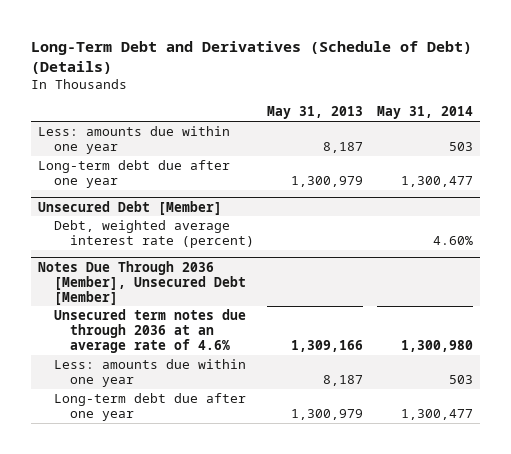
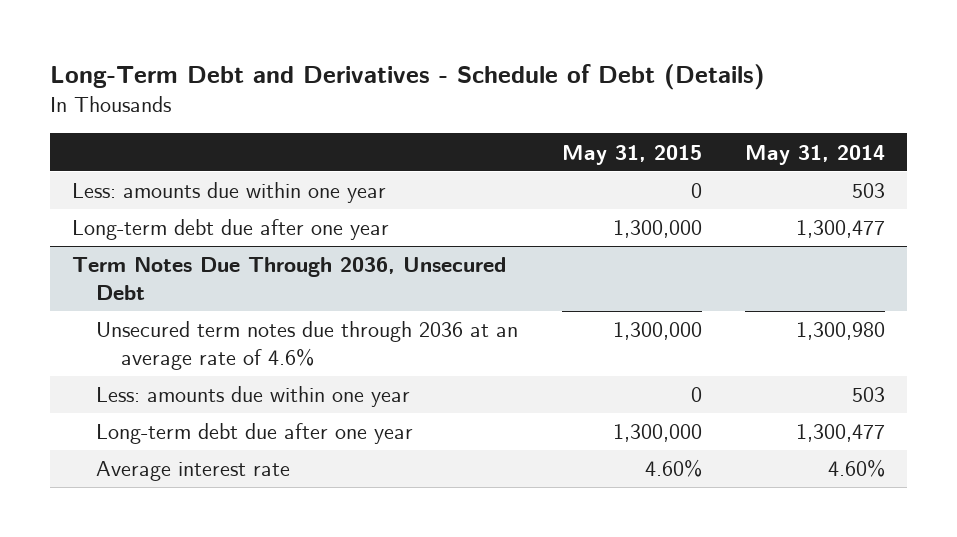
- Long-Term Debt and Derivatives (Schedule of Debt) (Details)
+ Long-Term Debt and Derivatives - Schedule of Debt (Details)
- | May 31, 2013 | May 31, 2014
+ | May 31, 2015 | May 31, 2014
- Unsecured Debt [Member]
- Debt, weighted average interest rate (percent) | | 4.60%
- Notes Due Through 2036 [Member], Unsecured Debt [Member]
+ Term Notes Due Through 2036, Unsecured Debt
+ Average interest rate | 4.60% | 4.60%

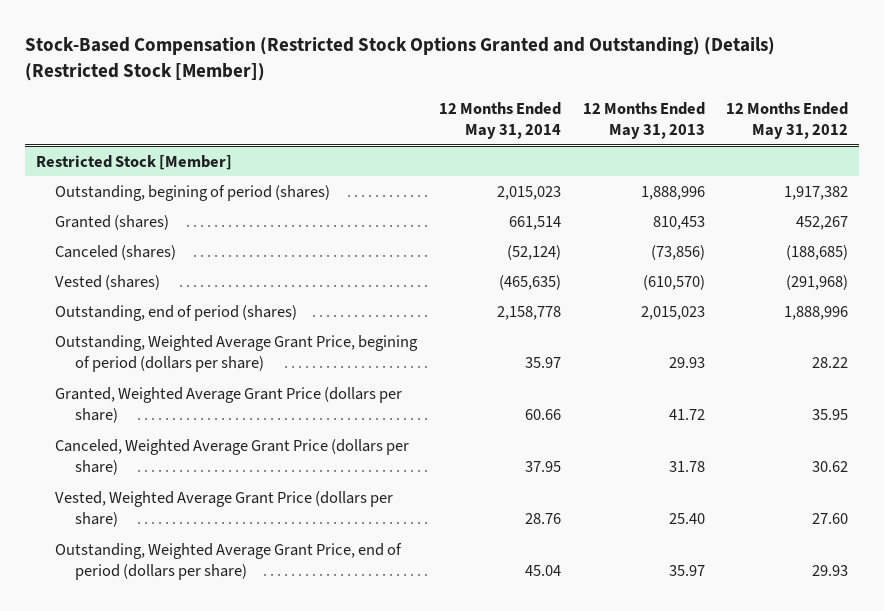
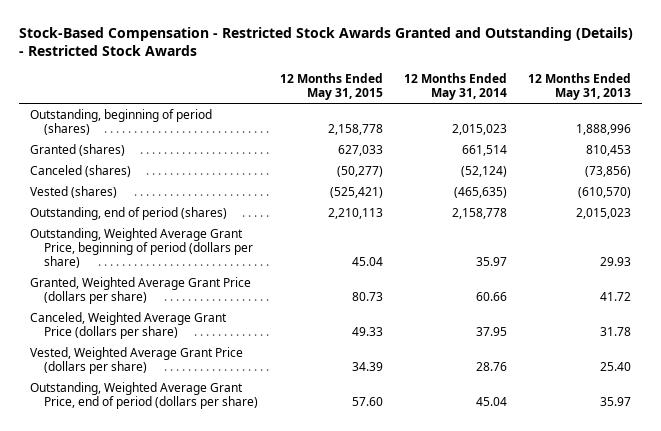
- Stock-Based Compensation (Restricted Stock Options Granted and Outstanding) (Details) (Restricted Stock [Member])
+ Stock-Based Compensation - Restricted Stock Awards Granted and Outstanding (Details) - Restricted Stock Awards
- | 12 Months Ended May 31, 2014 | 12 Months Ended May 31, 2013 | 12 Months Ended May 31, 2012
+ | 12 Months Ended May 31, 2015 | 12 Months Ended May 31, 2014 | 12 Months Ended May 31, 2013
- Restricted Stock [Member]
- Outstanding, begining of period (shares) | 2,015,023 | 1,888,996 | 1,917,382
+ Outstanding, beginning of period (shares) | 2,158,778 | 2,015,023 | 1,888,996
- Outstanding, Weighted Average Grant Price, begining of period (dollars per share) | 35.97 | 29.93 | 28.22
+ Outstanding, Weighted Average Grant Price, beginning of period (dollars per share) | 45.04 | 35.97 | 29.93

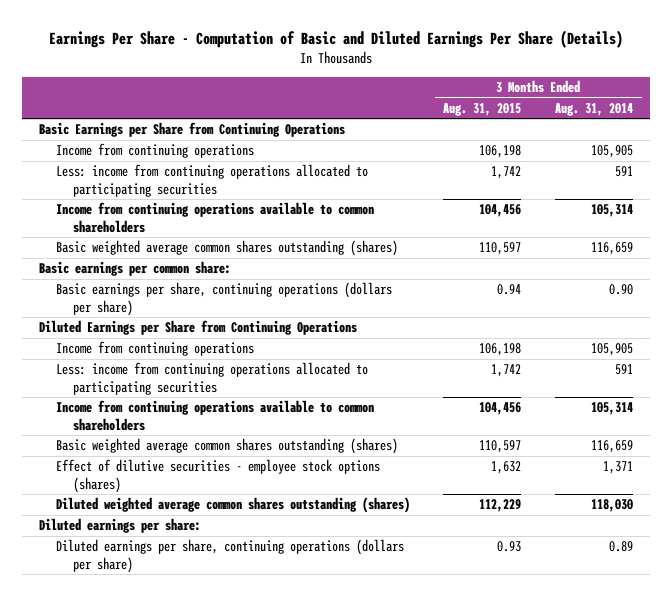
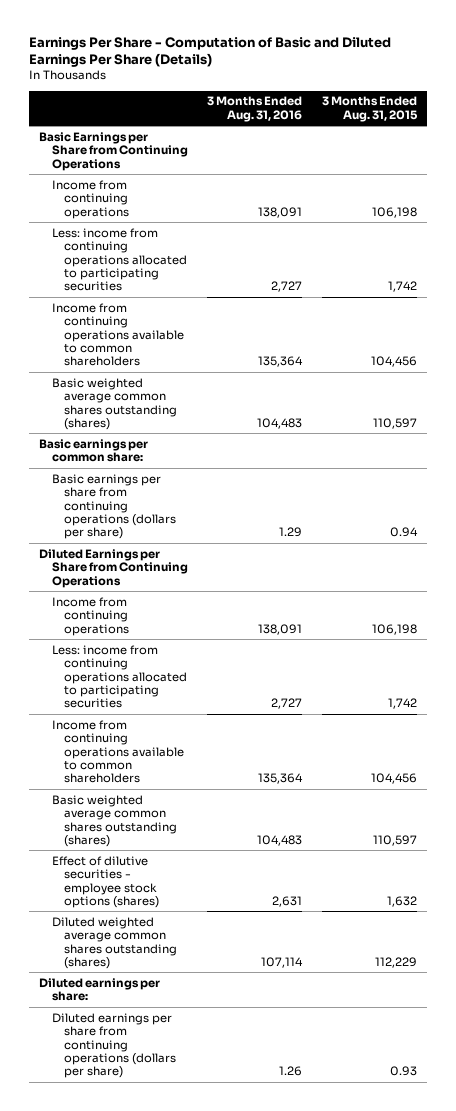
- | 3 Months Ended Aug. 31, 2015 | 3 Months Ended Aug. 31, 2014
+ | 3 Months Ended Aug. 31, 2016 | 3 Months Ended Aug. 31, 2015
- Basic earnings per share, continuing operations (dollars per share) | 0.94 | 0.90
+ Basic earnings per share from continuing operations (dollars per share) | 1.29 | 0.94
- Diluted earnings per share, continuing operations (dollars per share) | 0.93 | 0.89
+ Diluted earnings per share from continuing operations (dollars per share) | 1.26 | 0.93

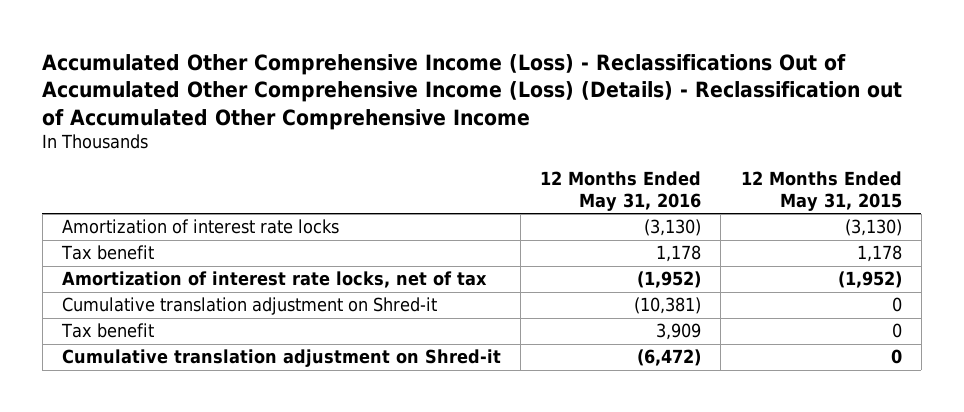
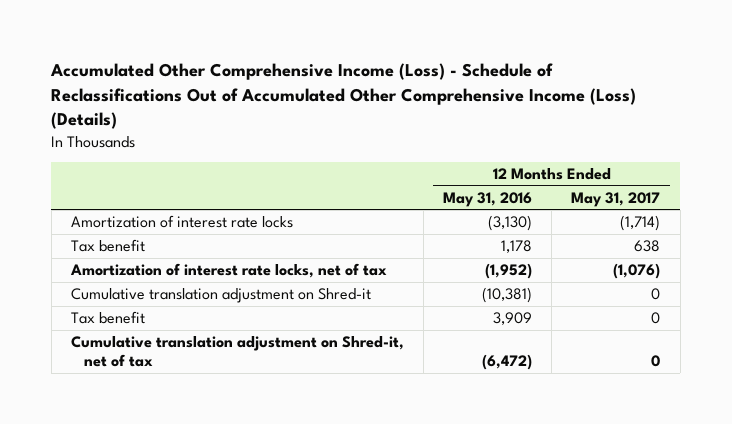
- Accumulated Other Comprehensive Income (Loss) - Reclassifications Out of Accumulated Other Comprehensive Income (Loss) (Details) - Reclassification out of Accumulated Other Comprehensive Income
+ Accumulated Other Comprehensive Income (Loss) - Schedule of Reclassifications Out of Accumulated Other Comprehensive Income (Loss) (Details)
- | 12 Months Ended May 31, 2016 | 12 Months Ended May 31, 2015
+ | 12 Months Ended May 31, 2016 | 12 Months Ended May 31, 2017
- Cumulative translation adjustment on Shred-it | (6,472) | 0
+ Cumulative translation adjustment on Shred-it, net of tax | (6,472) | 0

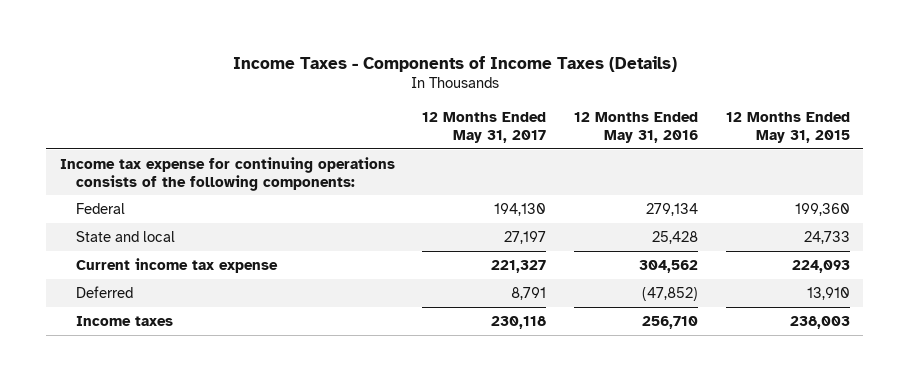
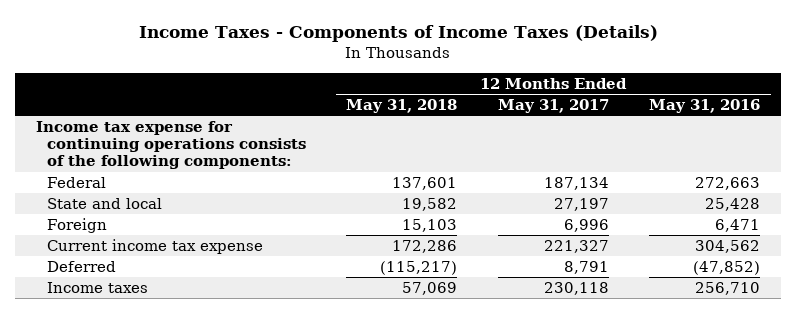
- | 12 Months Ended May 31, 2017 | 12 Months Ended May 31, 2016 | 12 Months Ended May 31, 2015
+ | 12 Months Ended May 31, 2018 | 12 Months Ended May 31, 2017 | 12 Months Ended May 31, 2016
- Federal | 194,130 | 279,134 | 199,360
+ Federal | 137,601 | 187,134 | 272,663
+ Foreign | 15,103 | 6,996 | 6,471

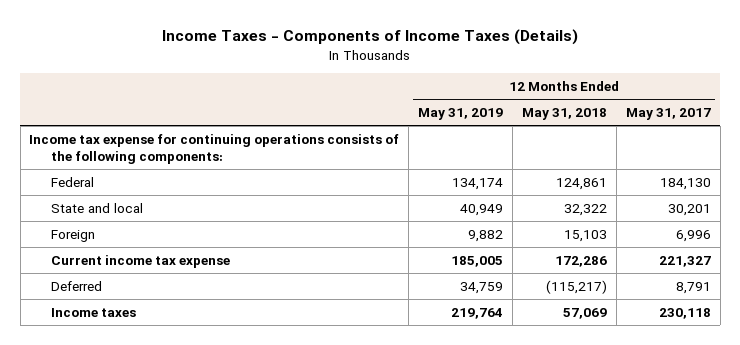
- | 12 Months Ended May 31, 2018 | 12 Months Ended May 31, 2017 | 12 Months Ended May 31, 2016
+ | 12 Months Ended May 31, 2019 | 12 Months Ended May 31, 2018 | 12 Months Ended May 31, 2017
- Federal | 137,601 | 187,134 | 272,663
- State and local | 19,582 | 27,197 | 25,428
+ Federal | 134,174 | 124,861 | 184,130
+ State and local | 40,949 | 32,322 | 30,201

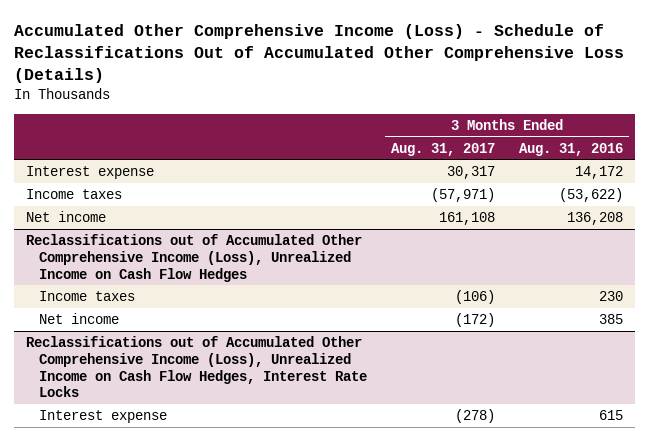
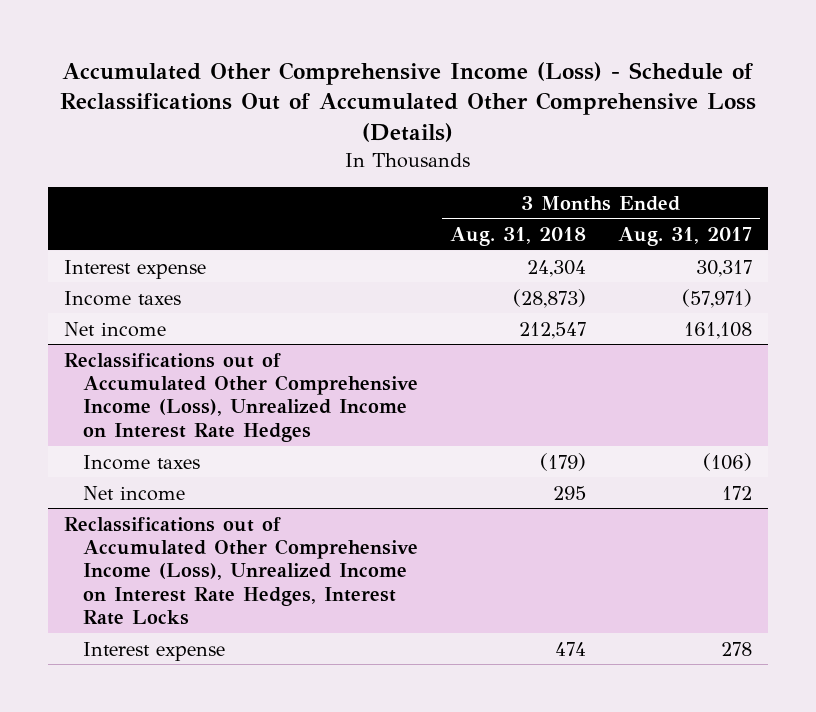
- | 3 Months Ended Aug. 31, 2017 | 3 Months Ended Aug. 31, 2016
+ | 3 Months Ended Aug. 31, 2018 | 3 Months Ended Aug. 31, 2017
- Reclassifications out of Accumulated Other Comprehensive Income (Loss), Unrealized Income on Cash Flow Hedges
+ Reclassifications out of Accumulated Other Comprehensive Income (Loss), Unrealized Income on Interest Rate Hedges
- Net income | (172) | 385
- Reclassifications out of Accumulated Other Comprehensive Income (Loss), Unrealized Income on Cash Flow Hedges, Interest Rate Locks
- Interest expense | (278) | 615
+ Net income | 295 | 172
+ Reclassifications out of Accumulated Other Comprehensive Income (Loss), Unrealized Income on Interest Rate Hedges, Interest Rate Locks
+ Interest expense | 474 | 278

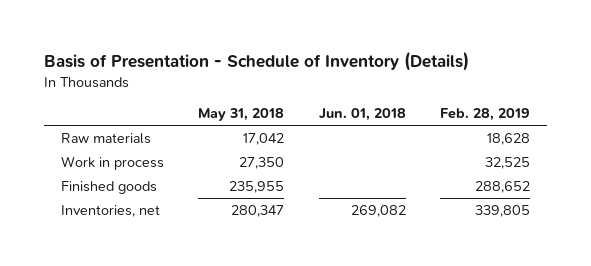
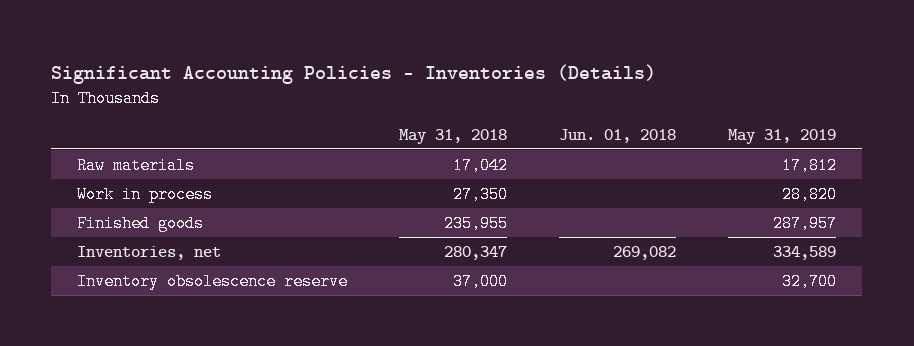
- Basis of Presentation - Schedule of Inventory (Details)
+ Significant Accounting Policies - Inventories (Details)
- | May 31, 2018 | Jun. 01, 2018 | Feb. 28, 2019
+ | May 31, 2018 | Jun. 01, 2018 | May 31, 2019
+ Inventory obsolescence reserve | 37,000 | | 32,700

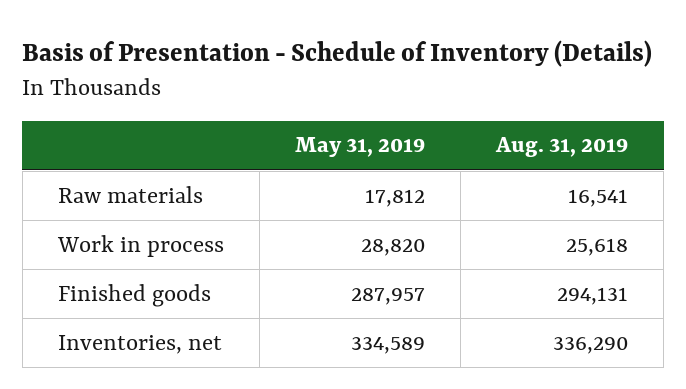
- Significant Accounting Policies - Inventories (Details)
+ Basis of Presentation - Schedule of Inventory (Details)
- | May 31, 2018 | Jun. 01, 2018 | May 31, 2019
+ | May 31, 2019 | Aug. 31, 2019
- Inventory obsolescence reserve | 37,000 | | 32,700

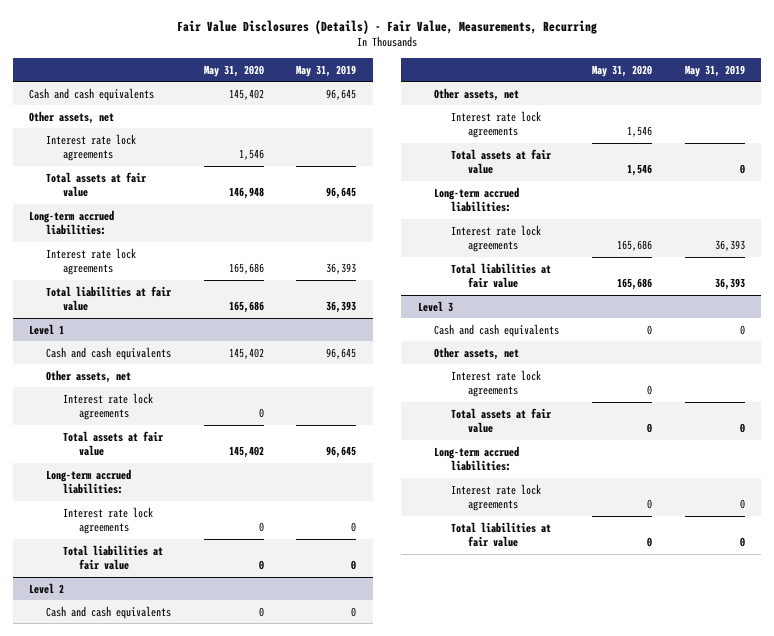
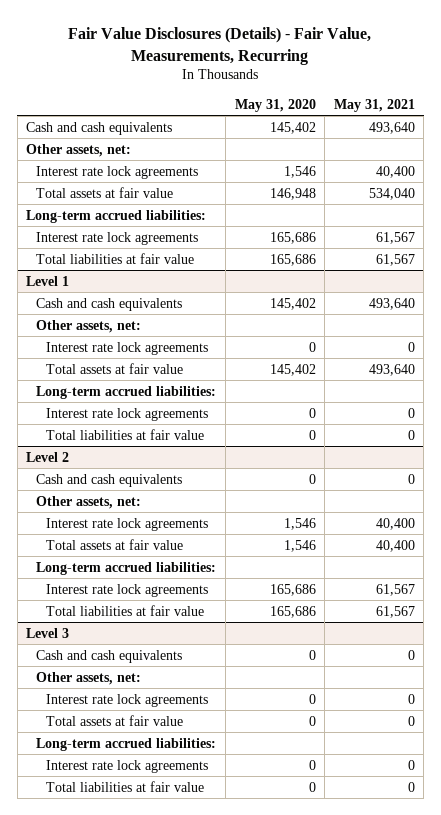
- | May 31, 2020 | May 31, 2019
+ | May 31, 2020 | May 31, 2021
- Other assets, net
+ Other assets, net:
@ Level 1
- Other assets, net
+ Other assets, net:
@ Level 2
- Other assets, net
+ Other assets, net:
@ Level 3
- Other assets, net
+ Other assets, net:

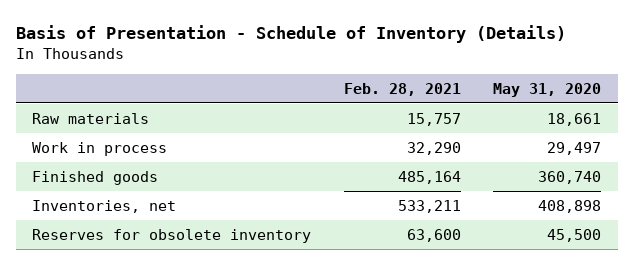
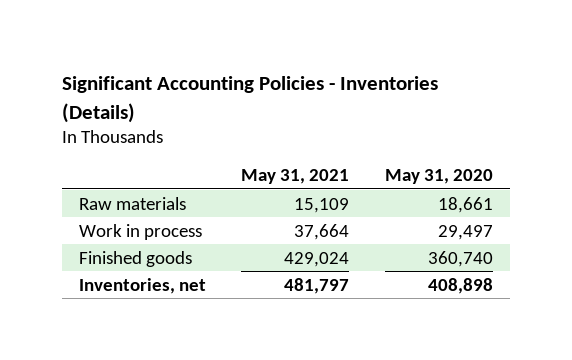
- Basis of Presentation - Schedule of Inventory (Details)
+ Significant Accounting Policies - Inventories (Details)
- | Feb. 28, 2021 | May 31, 2020
+ | May 31, 2021 | May 31, 2020
- Reserves for obsolete inventory | 63,600 | 45,500

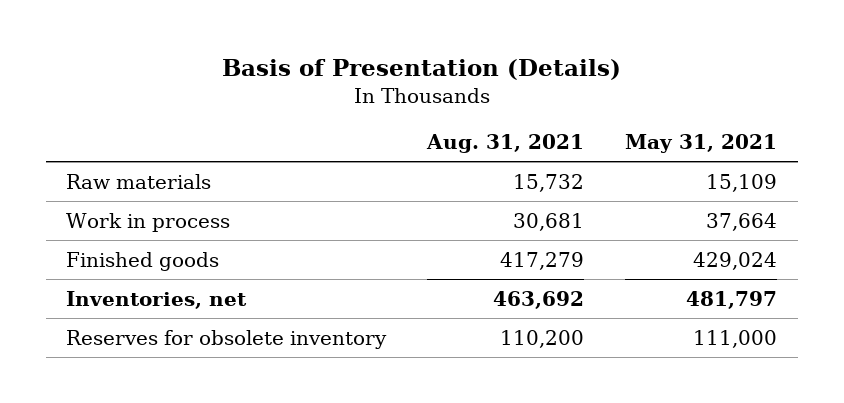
- Significant Accounting Policies - Inventories (Details)
+ Basis of Presentation (Details)
- | May 31, 2021 | May 31, 2020
+ | Aug. 31, 2021 | May 31, 2021
+ Reserves for obsolete inventory | 110,200 | 111,000

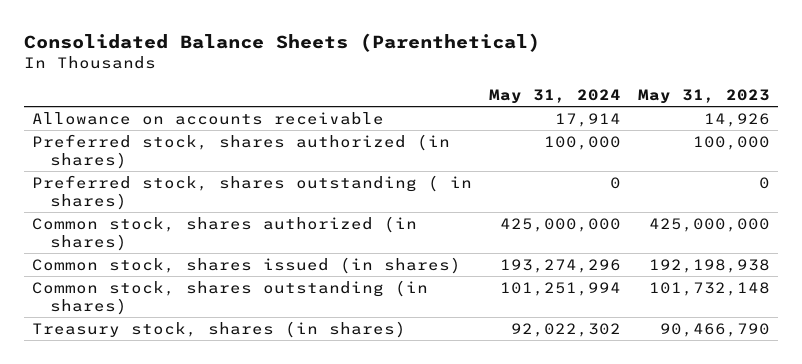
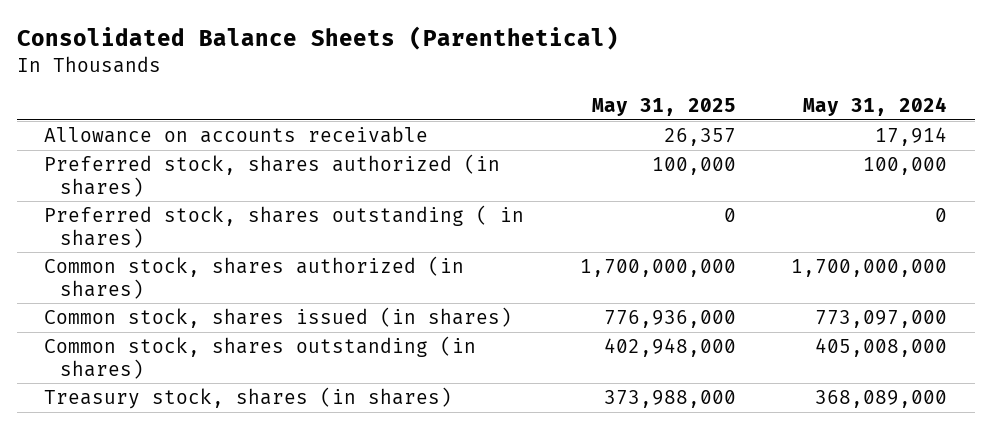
- | May 31, 2024 | May 31, 2023
+ | May 31, 2025 | May 31, 2024
- Common stock, shares authorized (in shares) | 425,000,000 | 425,000,000
- Common stock, shares issued (in shares) | 193,274,296 | 192,198,938
- Common stock, shares outstanding (in shares) | 101,251,994 | 101,732,148
- Treasury stock, shares (in shares) | 92,022,302 | 90,466,790
+ Common stock, shares authorized (in shares) | 1,700,000,000 | 1,700,000,000
+ Common stock, shares issued (in shares) | 776,936,000 | 773,097,000
+ Common stock, shares outstanding (in shares) | 402,948,000 | 405,008,000
+ Treasury stock, shares (in shares) | 373,988,000 | 368,089,000

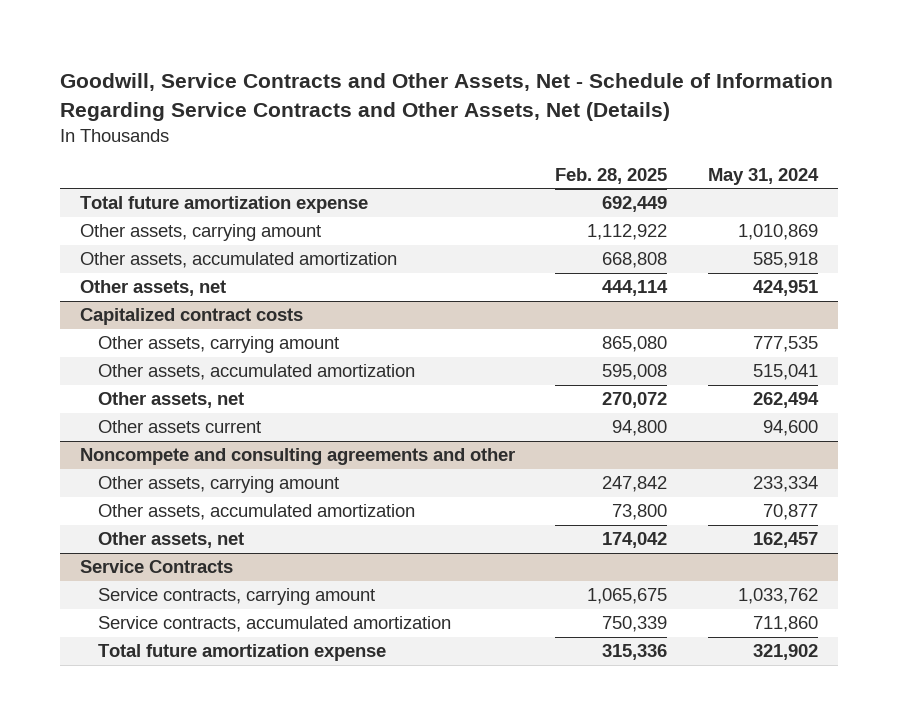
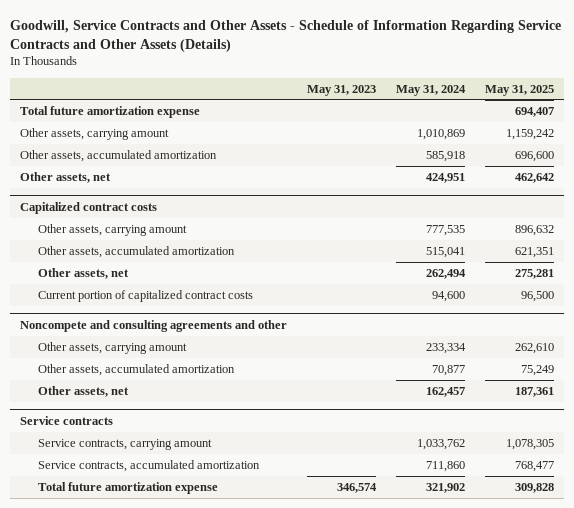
- Goodwill, Service Contracts and Other Assets, Net - Schedule of Information Regarding Service Contracts and Other Assets, Net (Details)
+ Goodwill, Service Contracts and Other Assets - Schedule of Information Regarding Service Contracts and Other Assets (Details)
- | Feb. 28, 2025 | May 31, 2024
+ | May 31, 2023 | May 31, 2024 | May 31, 2025
@ Capitalized contract costs
- Other assets current | 94,800 | 94,600
+ Current portion of capitalized contract costs | | 94,600 | 96,500
- Service Contracts
+ Service contracts

